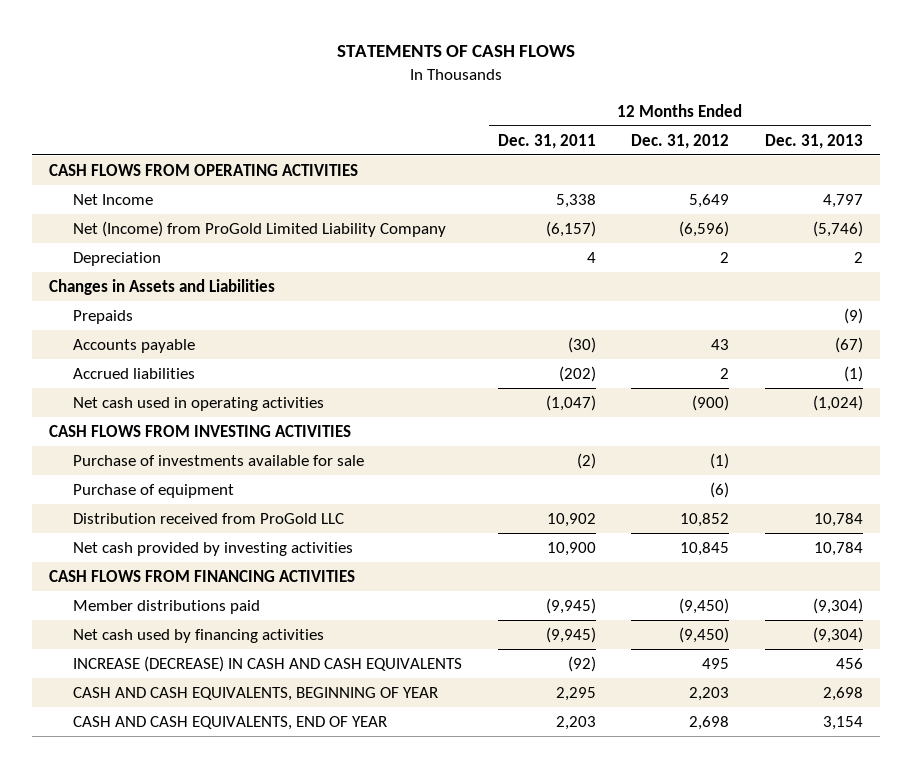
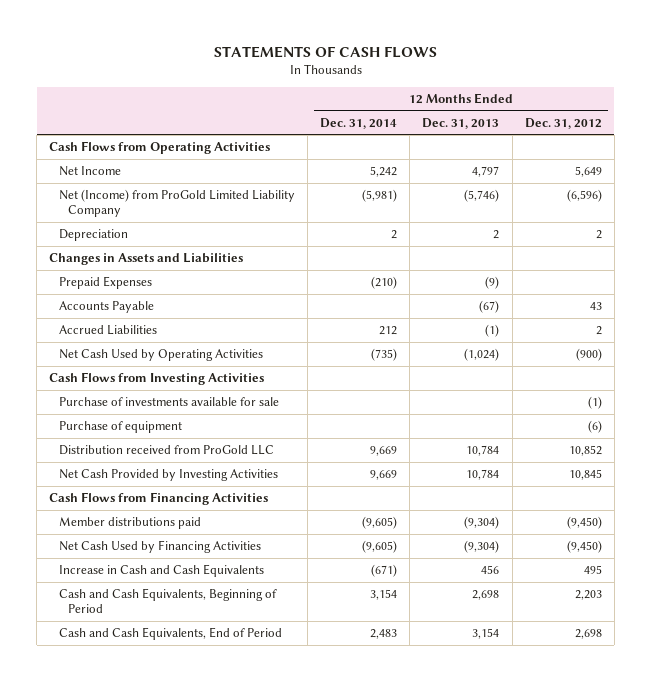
- | 12 Months Ended Dec. 31, 2011 | 12 Months Ended Dec. 31, 2012 | 12 Months Ended Dec. 31, 2013
+ | 12 Months Ended Dec. 31, 2014 | 12 Months Ended Dec. 31, 2013 | 12 Months Ended Dec. 31, 2012
- CASH FLOWS FROM OPERATING ACTIVITIES
+ Cash Flows from Operating Activities
- Prepaids | | | (9)
- Accounts payable | (30) | 43 | (67)
- Accrued liabilities | (202) | 2 | (1)
- Net cash used in operating activities | (1,047) | (900) | (1,024)
- CASH FLOWS FROM INVESTING ACTIVITIES
+ Prepaid Expenses | (210) | (9) |
+ Accounts Payable | | (67) | 43
+ Accrued Liabilities | 212 | (1) | 2
+ Net Cash Used by Operating Activities | (735) | (1,024) | (900)
+ Cash Flows from Investing Activities
- Net cash provided by investing activities | 10,900 | 10,845 | 10,784
- CASH FLOWS FROM FINANCING ACTIVITIES
+ Net Cash Provided by Investing Activities | 9,669 | 10,784 | 10,845
+ Cash Flows from Financing Activities
- Net cash used by financing activities | (9,945) | (9,450) | (9,304)
- INCREASE (DECREASE) IN CASH AND CASH EQUIVALENTS | (92) | 495 | 456
- CASH AND CASH EQUIVALENTS, BEGINNING OF YEAR | 2,295 | 2,203 | 2,698
- CASH AND CASH EQUIVALENTS, END OF YEAR | 2,203 | 2,698 | 3,154
+ Net Cash Used by Financing Activities | (9,605) | (9,304) | (9,450)
+ Increase in Cash and Cash Equivalents | (671) | 456 | 495
+ Cash and Cash Equivalents, Beginning of Period | 3,154 | 2,698 | 2,203
+ Cash and Cash Equivalents, End of Period | 2,483 | 3,154 | 2,698

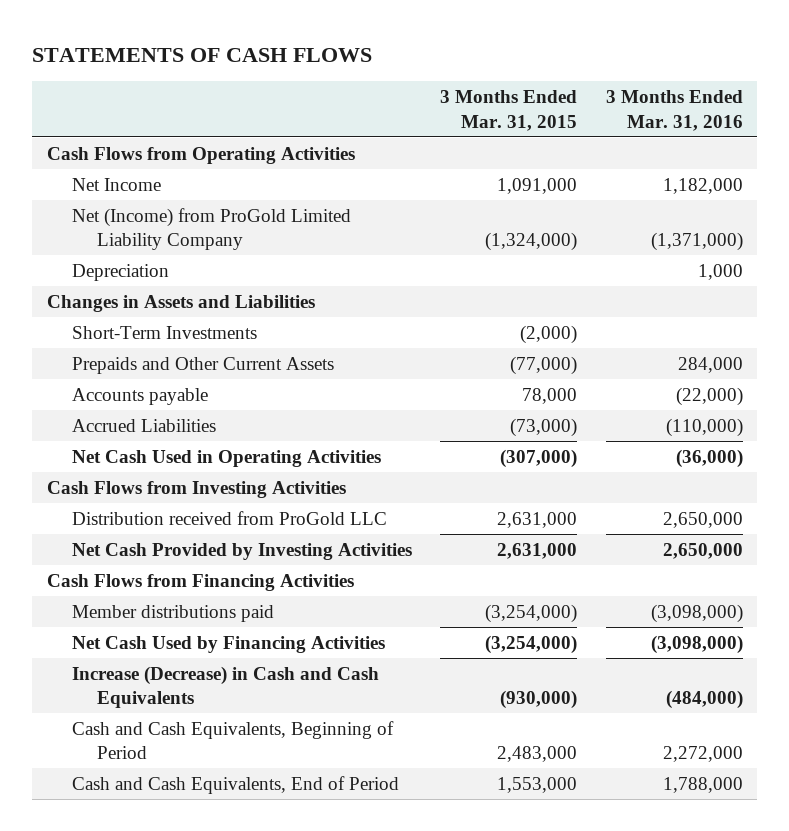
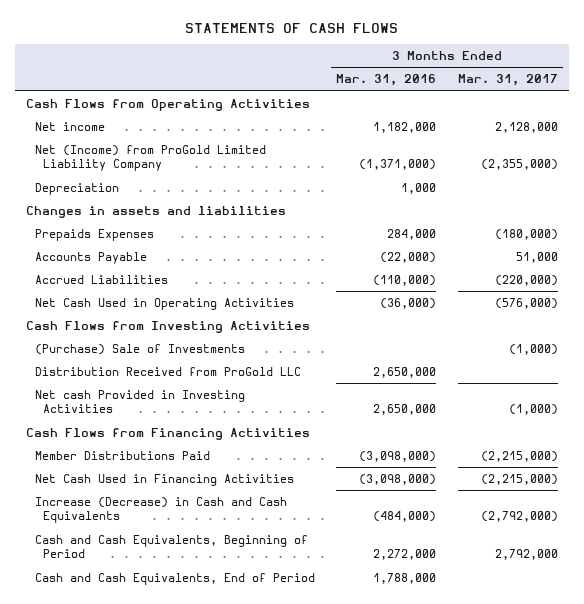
- | 3 Months Ended Mar. 31, 2015 | 3 Months Ended Mar. 31, 2016
+ | 3 Months Ended Mar. 31, 2016 | 3 Months Ended Mar. 31, 2017
- Net Income | 1,091,000 | 1,182,000
+ Net income | 1,182,000 | 2,128,000
- Changes in Assets and Liabilities
- Short-Term Investments | (2,000) |
- Prepaids and Other Current Assets | (77,000) | 284,000
- Accounts payable | 78,000 | (22,000)
+ Changes in assets and liabilities
+ Prepaids Expenses | 284,000 | (180,000)
+ Accounts Payable | (22,000) | 51,000
- Distribution received from ProGold LLC | 2,631,000 | 2,650,000
- Net Cash Provided by Investing Activities | 2,631,000 | 2,650,000
+ (Purchase) Sale of Investments | | (1,000)
+ Distribution Received from ProGold LLC | 2,650,000 |
+ Net cash Provided in Investing Activities | 2,650,000 | (1,000)
- Member distributions paid | (3,254,000) | (3,098,000)
- Net Cash Used by Financing Activities | (3,254,000) | (3,098,000)
+ Member Distributions Paid | (3,098,000) | (2,215,000)
+ Net Cash Used in Financing Activities | (3,098,000) | (2,215,000)

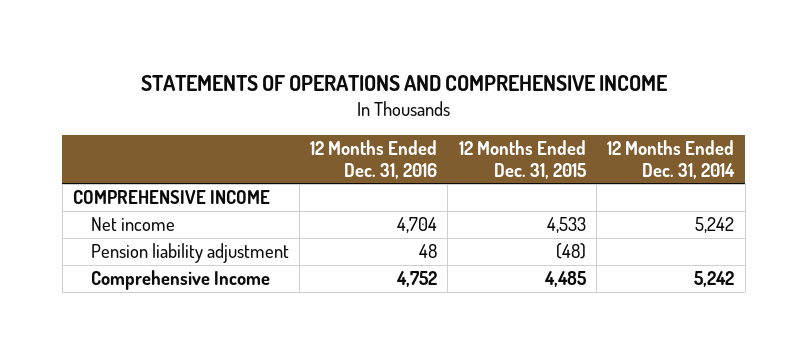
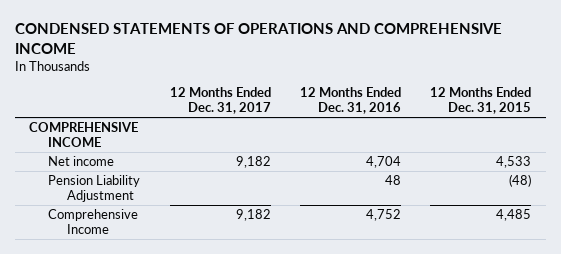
- STATEMENTS OF OPERATIONS AND COMPREHENSIVE INCOME
+ CONDENSED STATEMENTS OF OPERATIONS AND COMPREHENSIVE INCOME
- | 12 Months Ended Dec. 31, 2016 | 12 Months Ended Dec. 31, 2015 | 12 Months Ended Dec. 31, 2014
+ | 12 Months Ended Dec. 31, 2017 | 12 Months Ended Dec. 31, 2016 | 12 Months Ended Dec. 31, 2015
- Pension liability adjustment | 48 | (48) |
+ Pension Liability Adjustment | | 48 | (48)

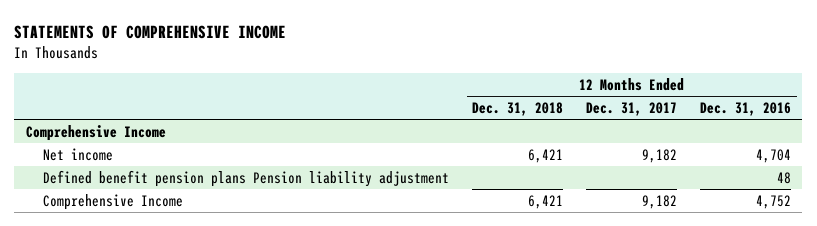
- CONDENSED STATEMENTS OF OPERATIONS AND COMPREHENSIVE INCOME
+ STATEMENTS OF COMPREHENSIVE INCOME
- | 12 Months Ended Dec. 31, 2017 | 12 Months Ended Dec. 31, 2016 | 12 Months Ended Dec. 31, 2015
+ | 12 Months Ended Dec. 31, 2018 | 12 Months Ended Dec. 31, 2017 | 12 Months Ended Dec. 31, 2016
- COMPREHENSIVE INCOME
+ Comprehensive Income
- Pension Liability Adjustment | | 48 | (48)
+ Defined benefit pension plans Pension liability adjustment | | | 48

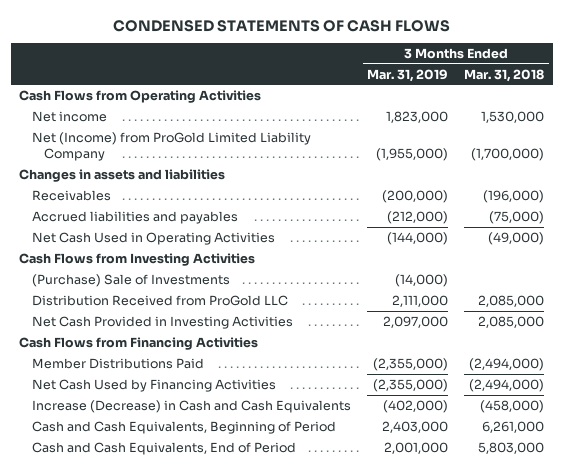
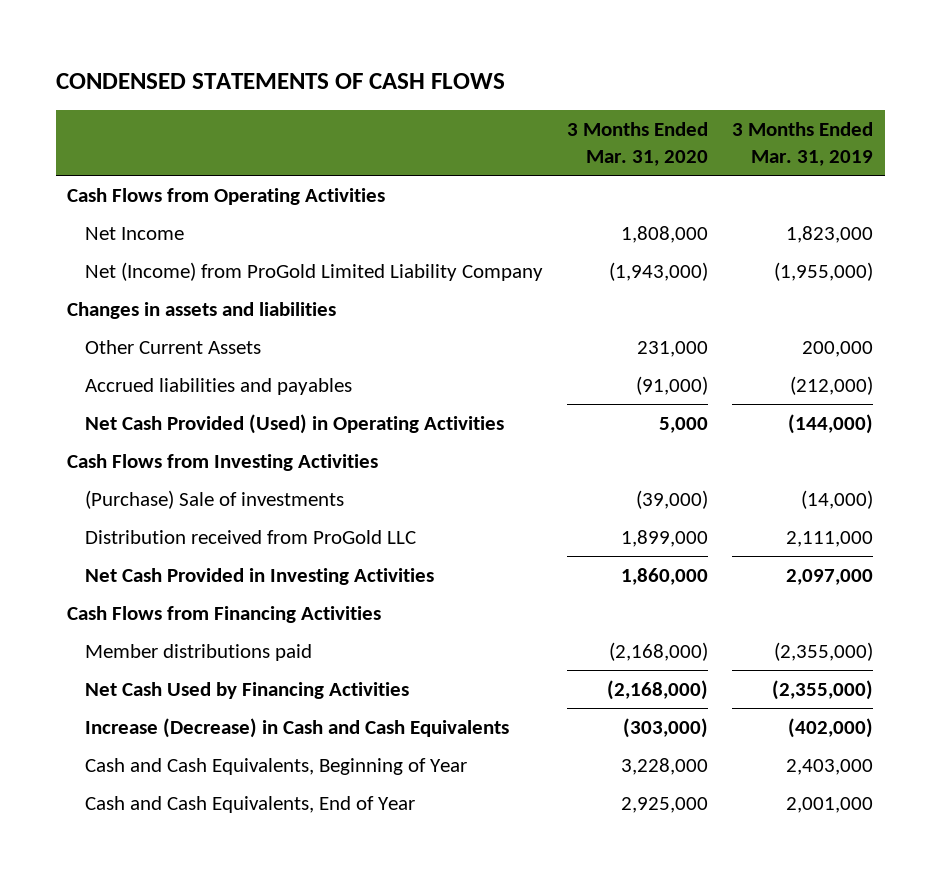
- | 3 Months Ended Mar. 31, 2019 | 3 Months Ended Mar. 31, 2018
+ | 3 Months Ended Mar. 31, 2020 | 3 Months Ended Mar. 31, 2019
- Net income | 1,823,000 | 1,530,000
+ Net Income | 1,808,000 | 1,823,000
- Receivables | (200,000) | (196,000)
+ Other Current Assets | 231,000 | 200,000
- Net Cash Used in Operating Activities | (144,000) | (49,000)
+ Net Cash Provided (Used) in Operating Activities | 5,000 | (144,000)
- (Purchase) Sale of Investments | (14,000) |
- Distribution Received from ProGold LLC | 2,111,000 | 2,085,000
+ (Purchase) Sale of investments | (39,000) | (14,000)
+ Distribution received from ProGold LLC | 1,899,000 | 2,111,000
- Member Distributions Paid | (2,355,000) | (2,494,000)
+ Member distributions paid | (2,168,000) | (2,355,000)
- Cash and Cash Equivalents, Beginning of Period | 2,403,000 | 6,261,000
- Cash and Cash Equivalents, End of Period | 2,001,000 | 5,803,000
+ Cash and Cash Equivalents, Beginning of Year | 3,228,000 | 2,403,000
+ Cash and Cash Equivalents, End of Year | 2,925,000 | 2,001,000

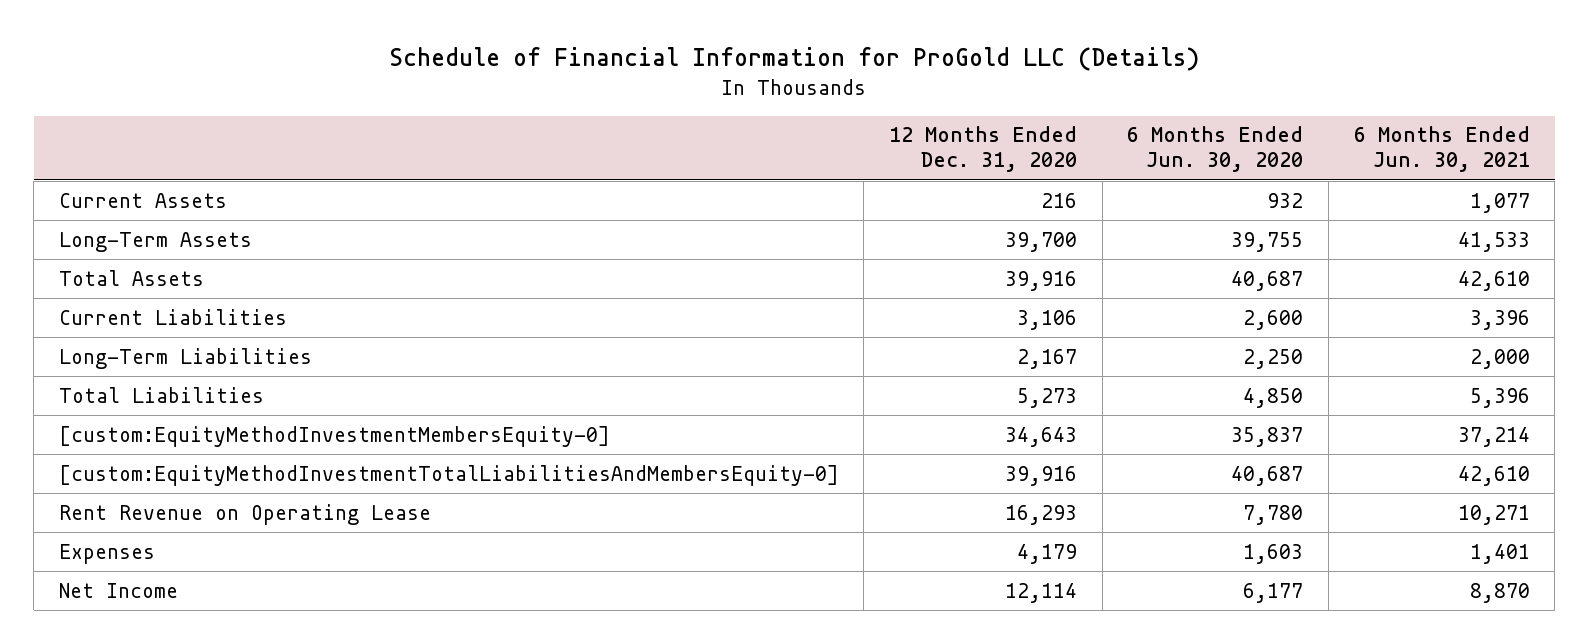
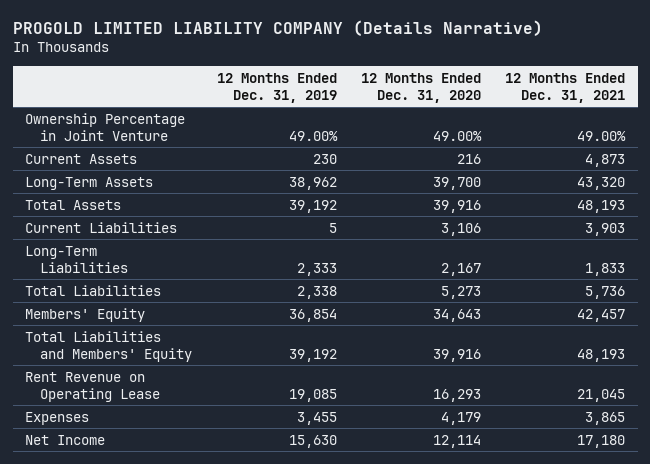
- Schedule of Financial Information for ProGold LLC (Details)
+ PROGOLD LIMITED LIABILITY COMPANY (Details Narrative)
- | 12 Months Ended Dec. 31, 2020 | 6 Months Ended Jun. 30, 2020 | 6 Months Ended Jun. 30, 2021
+ | 12 Months Ended Dec. 31, 2019 | 12 Months Ended Dec. 31, 2020 | 12 Months Ended Dec. 31, 2021
+ Ownership Percentage in Joint Venture | 49.00% | 49.00% | 49.00%
- [custom:EquityMethodInvestmentMembersEquity-0] | 34,643 | 35,837 | 37,214
- [custom:EquityMethodInvestmentTotalLiabilitiesAndMembersEquity-0] | 39,916 | 40,687 | 42,610
+ Members' Equity | 36,854 | 34,643 | 42,457
+ Total Liabilities and Members' Equity | 39,192 | 39,916 | 48,193

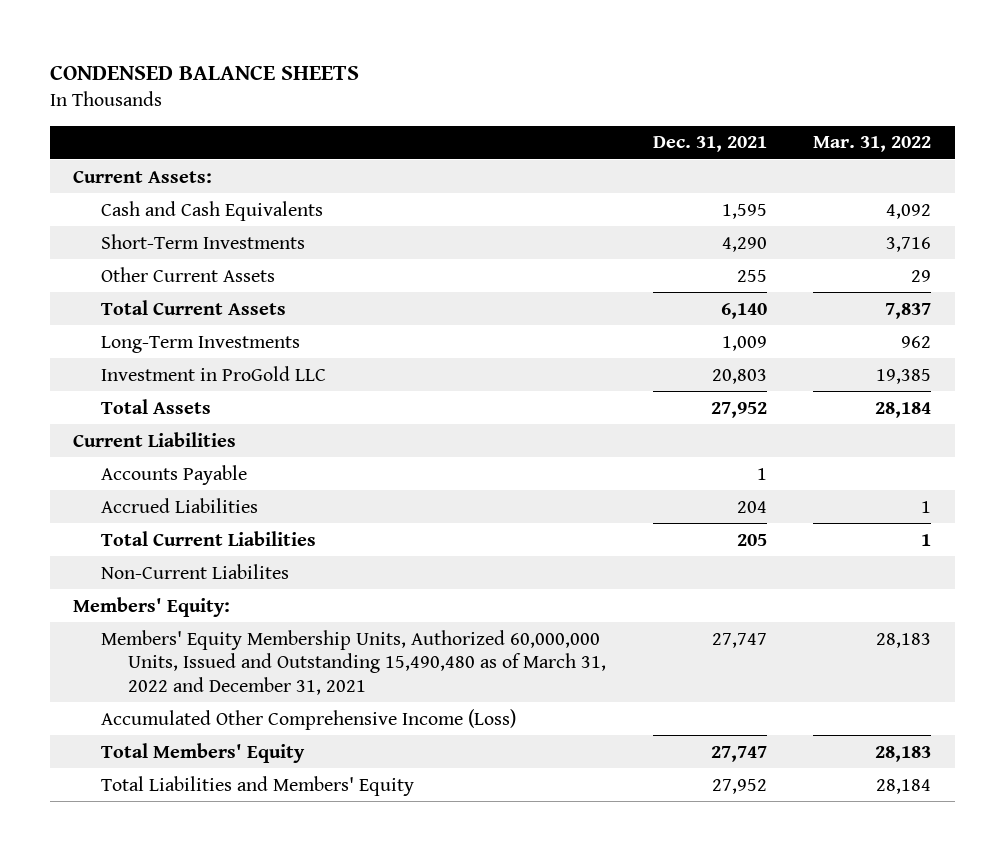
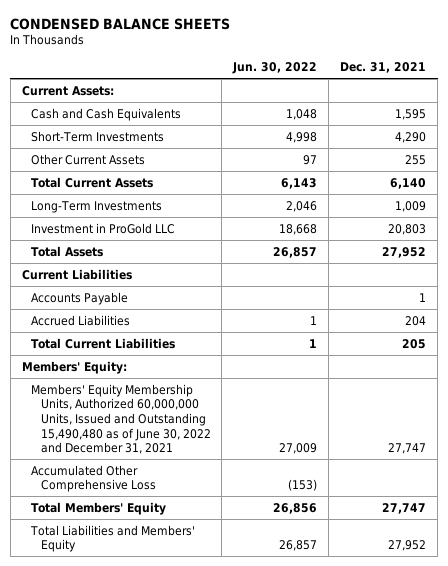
- | Dec. 31, 2021 | Mar. 31, 2022
+ | Jun. 30, 2022 | Dec. 31, 2021
- Non-Current Liabilites
- Members' Equity Membership Units, Authorized 60,000,000 Units, Issued and Outstanding 15,490,480 as of March 31, 2022 and December 31, 2021 | 27,747 | 28,183
- Accumulated Other Comprehensive Income (Loss)
+ Members' Equity Membership Units, Authorized 60,000,000 Units, Issued and Outstanding 15,490,480 as of June 30, 2022 and December 31, 2021 | 27,009 | 27,747
+ Accumulated Other Comprehensive Loss | (153) |

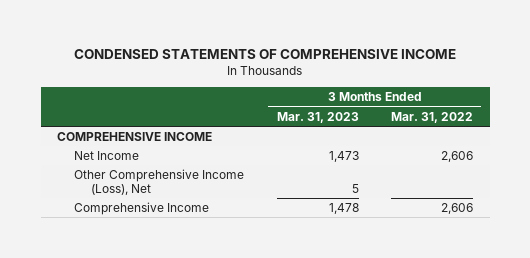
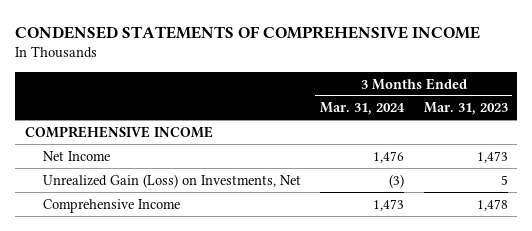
- | 3 Months Ended Mar. 31, 2023 | 3 Months Ended Mar. 31, 2022
+ | 3 Months Ended Mar. 31, 2024 | 3 Months Ended Mar. 31, 2023
- Other Comprehensive Income (Loss), Net | 5 |
+ Unrealized Gain (Loss) on Investments, Net | (3) | 5

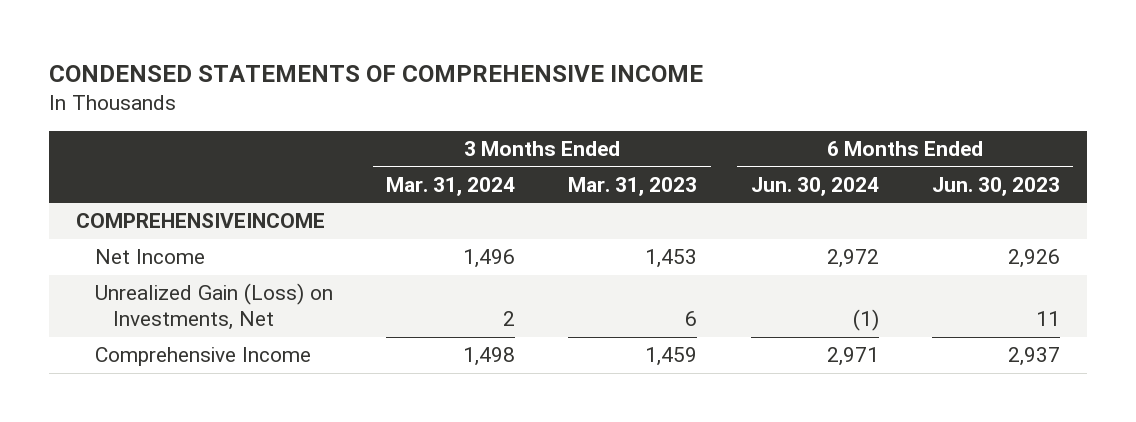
- | 3 Months Ended Mar. 31, 2024 | 3 Months Ended Mar. 31, 2023
+ | 3 Months Ended Mar. 31, 2024 | 3 Months Ended Mar. 31, 2023 | 6 Months Ended Jun. 30, 2024 | 6 Months Ended Jun. 30, 2023
- COMPREHENSIVE INCOME
- Net Income | 1,476 | 1,473
- Unrealized Gain (Loss) on Investments, Net | (3) | 5
- Comprehensive Income | 1,473 | 1,478
+ COMPREHENSIVEINCOME
+ Net Income | 1,496 | 1,453 | 2,972 | 2,926
+ Unrealized Gain (Loss) on Investments, Net | 2 | 6 | (1) | 11
+ Comprehensive Income | 1,498 | 1,459 | 2,971 | 2,937

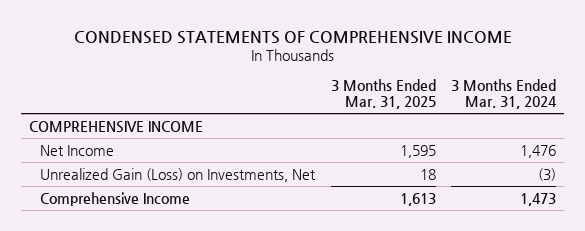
- | 3 Months Ended Mar. 31, 2024 | 3 Months Ended Mar. 31, 2023 | 6 Months Ended Jun. 30, 2024 | 6 Months Ended Jun. 30, 2023
+ | 3 Months Ended Mar. 31, 2025 | 3 Months Ended Mar. 31, 2024
- COMPREHENSIVEINCOME
- Net Income | 1,496 | 1,453 | 2,972 | 2,926
- Unrealized Gain (Loss) on Investments, Net | 2 | 6 | (1) | 11
- Comprehensive Income | 1,498 | 1,459 | 2,971 | 2,937
+ COMPREHENSIVE INCOME
+ Net Income | 1,595 | 1,476
+ Unrealized Gain (Loss) on Investments, Net | 18 | (3)
+ Comprehensive Income | 1,613 | 1,473

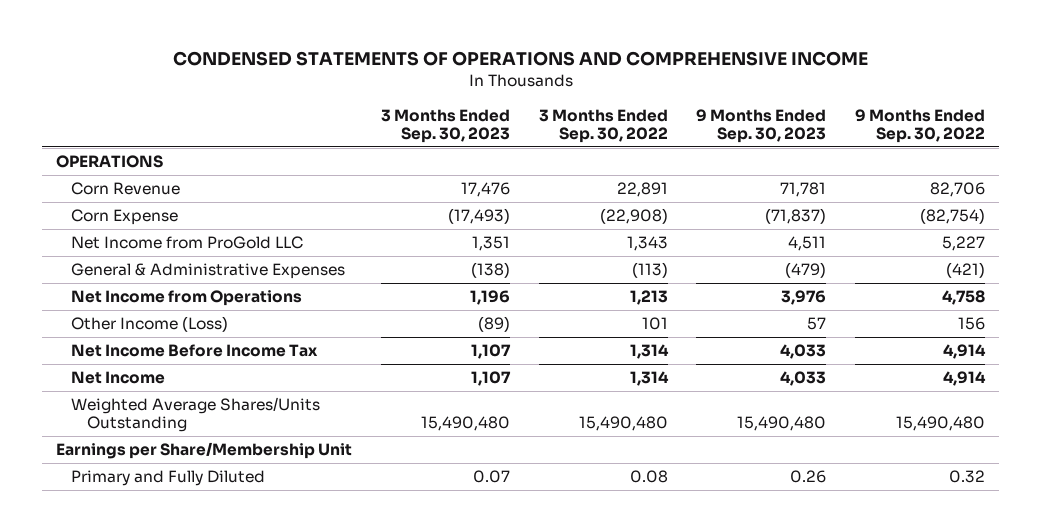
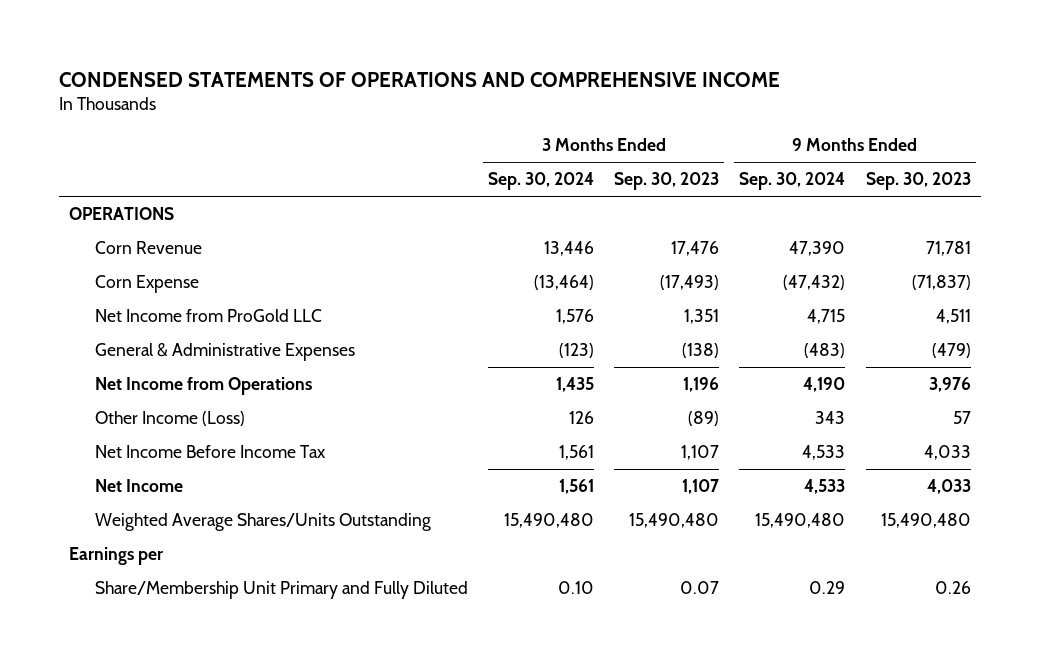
- | 3 Months Ended Sep. 30, 2023 | 3 Months Ended Sep. 30, 2022 | 9 Months Ended Sep. 30, 2023 | 9 Months Ended Sep. 30, 2022
+ | 3 Months Ended Sep. 30, 2024 | 3 Months Ended Sep. 30, 2023 | 9 Months Ended Sep. 30, 2024 | 9 Months Ended Sep. 30, 2023
- Earnings per Share/Membership Unit
- Primary and Fully Diluted | 0.07 | 0.08 | 0.26 | 0.32
+ Earnings per
+ Share/Membership Unit Primary and Fully Diluted | 0.10 | 0.07 | 0.29 | 0.26

